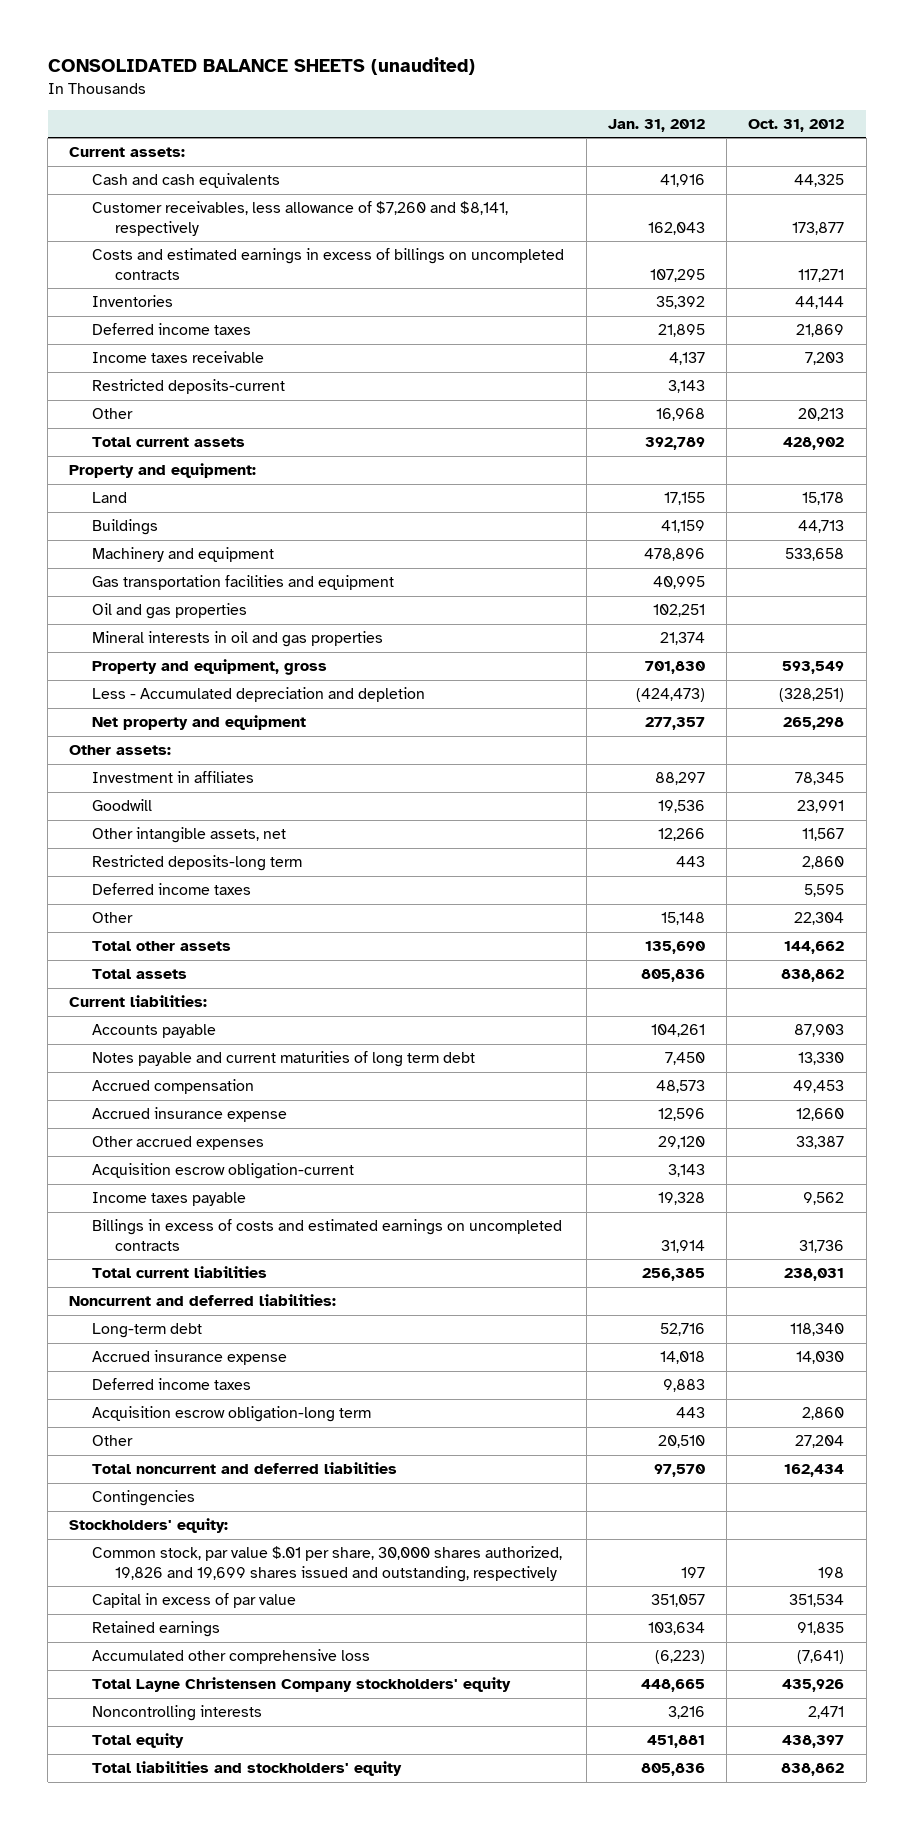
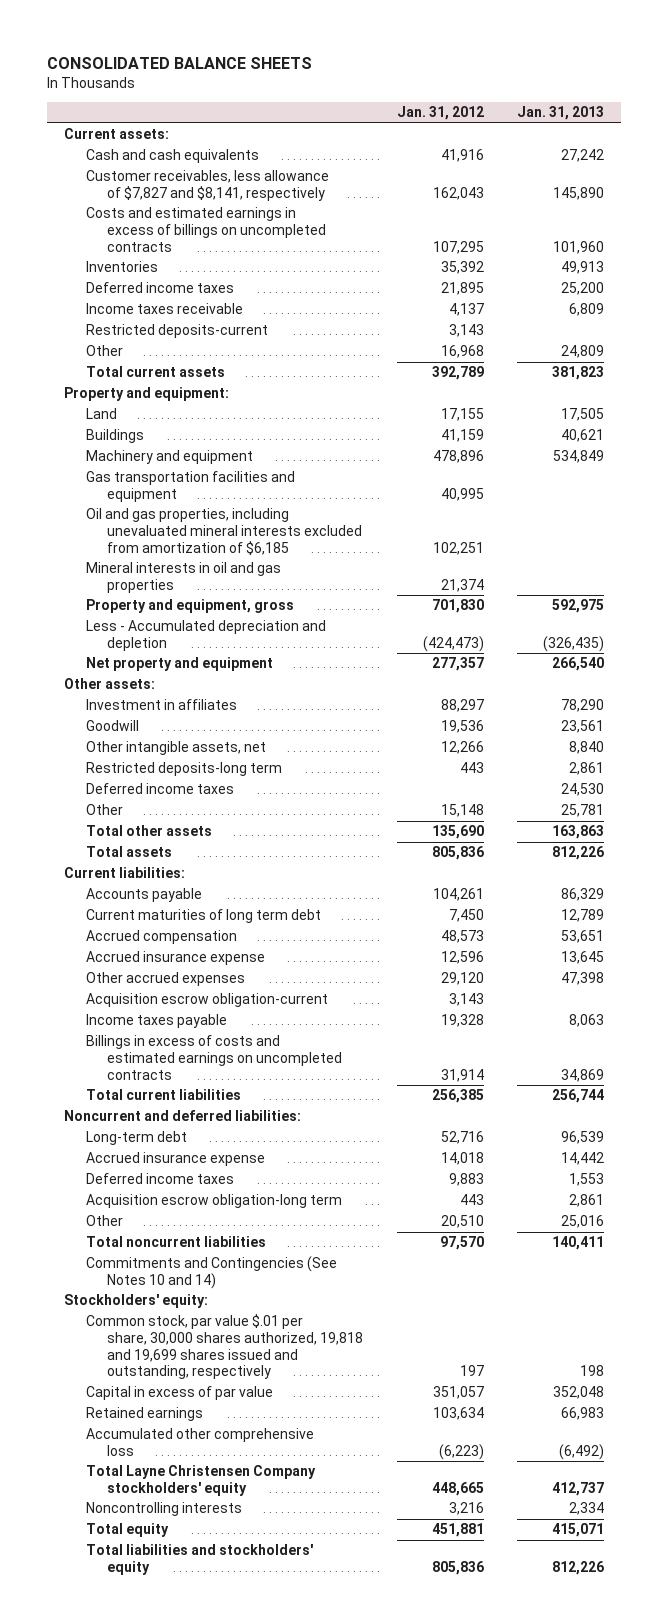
- CONSOLIDATED BALANCE SHEETS (unaudited)
+ CONSOLIDATED BALANCE SHEETS
- | Jan. 31, 2012 | Oct. 31, 2012
+ | Jan. 31, 2012 | Jan. 31, 2013
- Customer receivables, less allowance of $7,260 and $8,141, respectively | 162,043 | 173,877
+ Customer receivables, less allowance of $7,827 and $8,141, respectively | 162,043 | 145,890
- Oil and gas properties | 102,251 |
+ Oil and gas properties, including unevaluated mineral interests excluded from amortization of $6,185 | 102,251 |
- Notes payable and current maturities of long term debt | 7,450 | 13,330
+ Current maturities of long term debt | 7,450 | 12,789
- Total noncurrent and deferred liabilities | 97,570 | 162,434
- Contingencies
+ Total noncurrent liabilities | 97,570 | 140,411
+ Commitments and Contingencies (See Notes 10 and 14)
- Common stock, par value $.01 per share, 30,000 shares authorized, 19,826 and 19,699 shares issued and outstanding, respectively | 197 | 198
+ Common stock, par value $.01 per share, 30,000 shares authorized, 19,818 and 19,699 shares issued and outstanding, respectively | 197 | 198

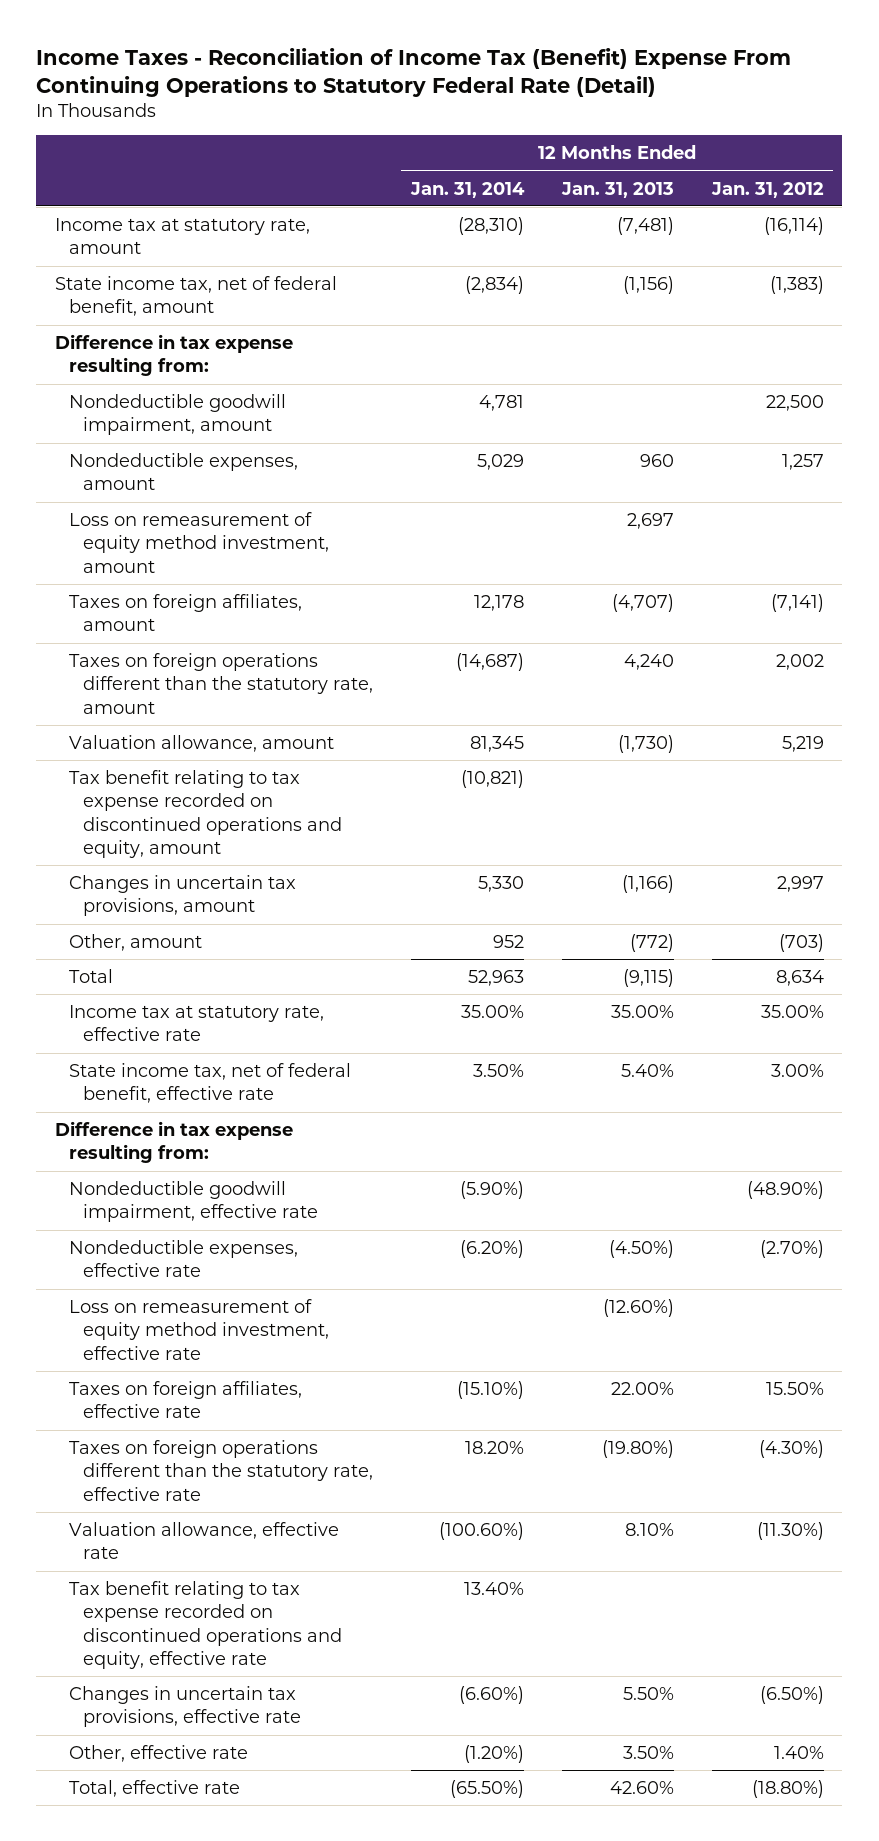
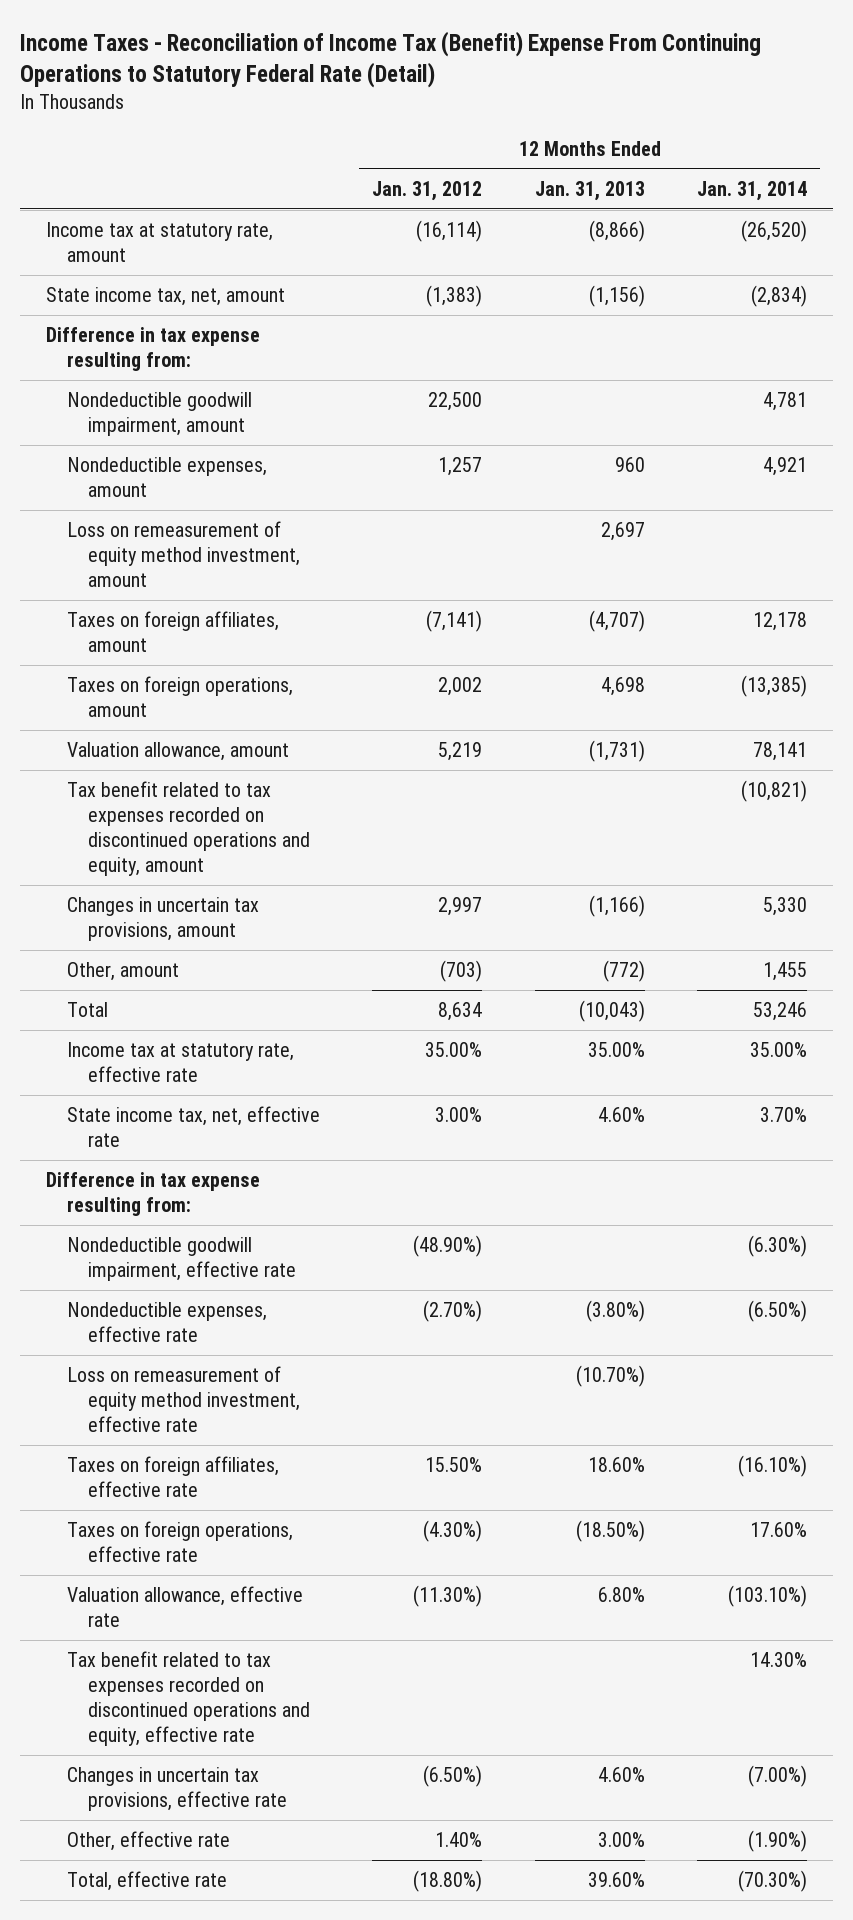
- | 12 Months Ended Jan. 31, 2014 | 12 Months Ended Jan. 31, 2013 | 12 Months Ended Jan. 31, 2012
+ | 12 Months Ended Jan. 31, 2012 | 12 Months Ended Jan. 31, 2013 | 12 Months Ended Jan. 31, 2014
- Income tax at statutory rate, amount | (28,310) | (7,481) | (16,114)
- State income tax, net of federal benefit, amount | (2,834) | (1,156) | (1,383)
+ Income tax at statutory rate, amount | (16,114) | (8,866) | (26,520)
+ State income tax, net, amount | (1,383) | (1,156) | (2,834)
- Nondeductible expenses, amount | 5,029 | 960 | 1,257
+ Nondeductible expenses, amount | 1,257 | 960 | 4,921
- Taxes on foreign operations different than the statutory rate, amount | (14,687) | 4,240 | 2,002
- Valuation allowance, amount | 81,345 | (1,730) | 5,219
- Tax benefit relating to tax expense recorded on discontinued operations and equity, amount | (10,821) | |
+ Taxes on foreign operations, amount | 2,002 | 4,698 | (13,385)
+ Valuation allowance, amount | 5,219 | (1,731) | 78,141
+ Tax benefit related to tax expenses recorded on discontinued operations and equity, amount | | | (10,821)
- Other, amount | 952 | (772) | (703)
- Total | 52,963 | (9,115) | 8,634
+ Other, amount | (703) | (772) | 1,455
+ Total | 8,634 | (10,043) | 53,246
- State income tax, net of federal benefit, effective rate | 3.50% | 5.40% | 3.00%
+ State income tax, net, effective rate | 3.00% | 4.60% | 3.70%
- Nondeductible goodwill impairment, effective rate | (5.90%) | | (48.90%)
- Nondeductible expenses, effective rate | (6.20%) | (4.50%) | (2.70%)
- Loss on remeasurement of equity method investment, effective rate | | (12.60%) |
- Taxes on foreign affiliates, effective rate | (15.10%) | 22.00% | 15.50%
- Taxes on foreign operations different than the statutory rate, effective rate | 18.20% | (19.80%) | (4.30%)
- Valuation allowance, effective rate | (100.60%) | 8.10% | (11.30%)
- Tax benefit relating to tax expense recorded on discontinued operations and equity, effective rate | 13.40% | |
- Changes in uncertain tax provisions, effective rate | (6.60%) | 5.50% | (6.50%)
- Other, effective rate | (1.20%) | 3.50% | 1.40%
- Total, effective rate | (65.50%) | 42.60% | (18.80%)
+ Nondeductible goodwill impairment, effective rate | (48.90%) | | (6.30%)
+ Nondeductible expenses, effective rate | (2.70%) | (3.80%) | (6.50%)
+ Loss on remeasurement of equity method investment, effective rate | | (10.70%) |
+ Taxes on foreign affiliates, effective rate | 15.50% | 18.60% | (16.10%)
+ Taxes on foreign operations, effective rate | (4.30%) | (18.50%) | 17.60%
+ Valuation allowance, effective rate | (11.30%) | 6.80% | (103.10%)
+ Tax benefit related to tax expenses recorded on discontinued operations and equity, effective rate | | | 14.30%
+ Changes in uncertain tax provisions, effective rate | (6.50%) | 4.60% | (7.00%)
+ Other, effective rate | 1.40% | 3.00% | (1.90%)
+ Total, effective rate | (18.80%) | 39.60% | (70.30%)

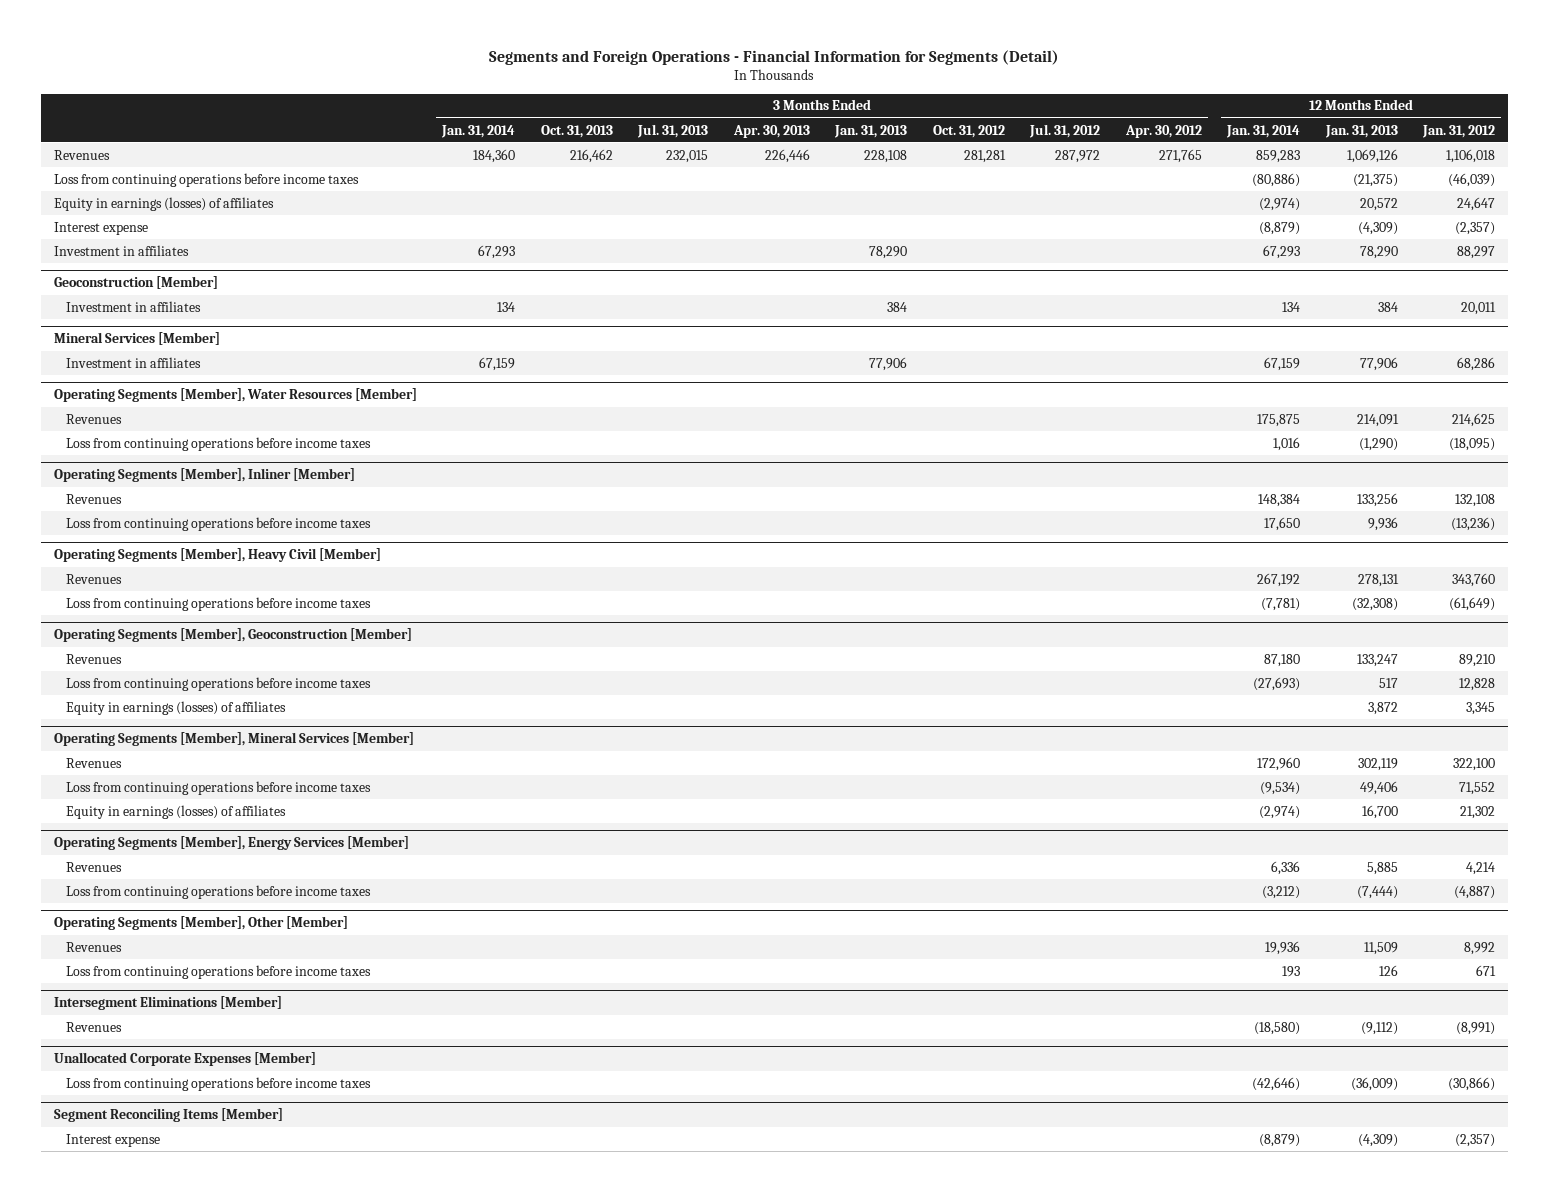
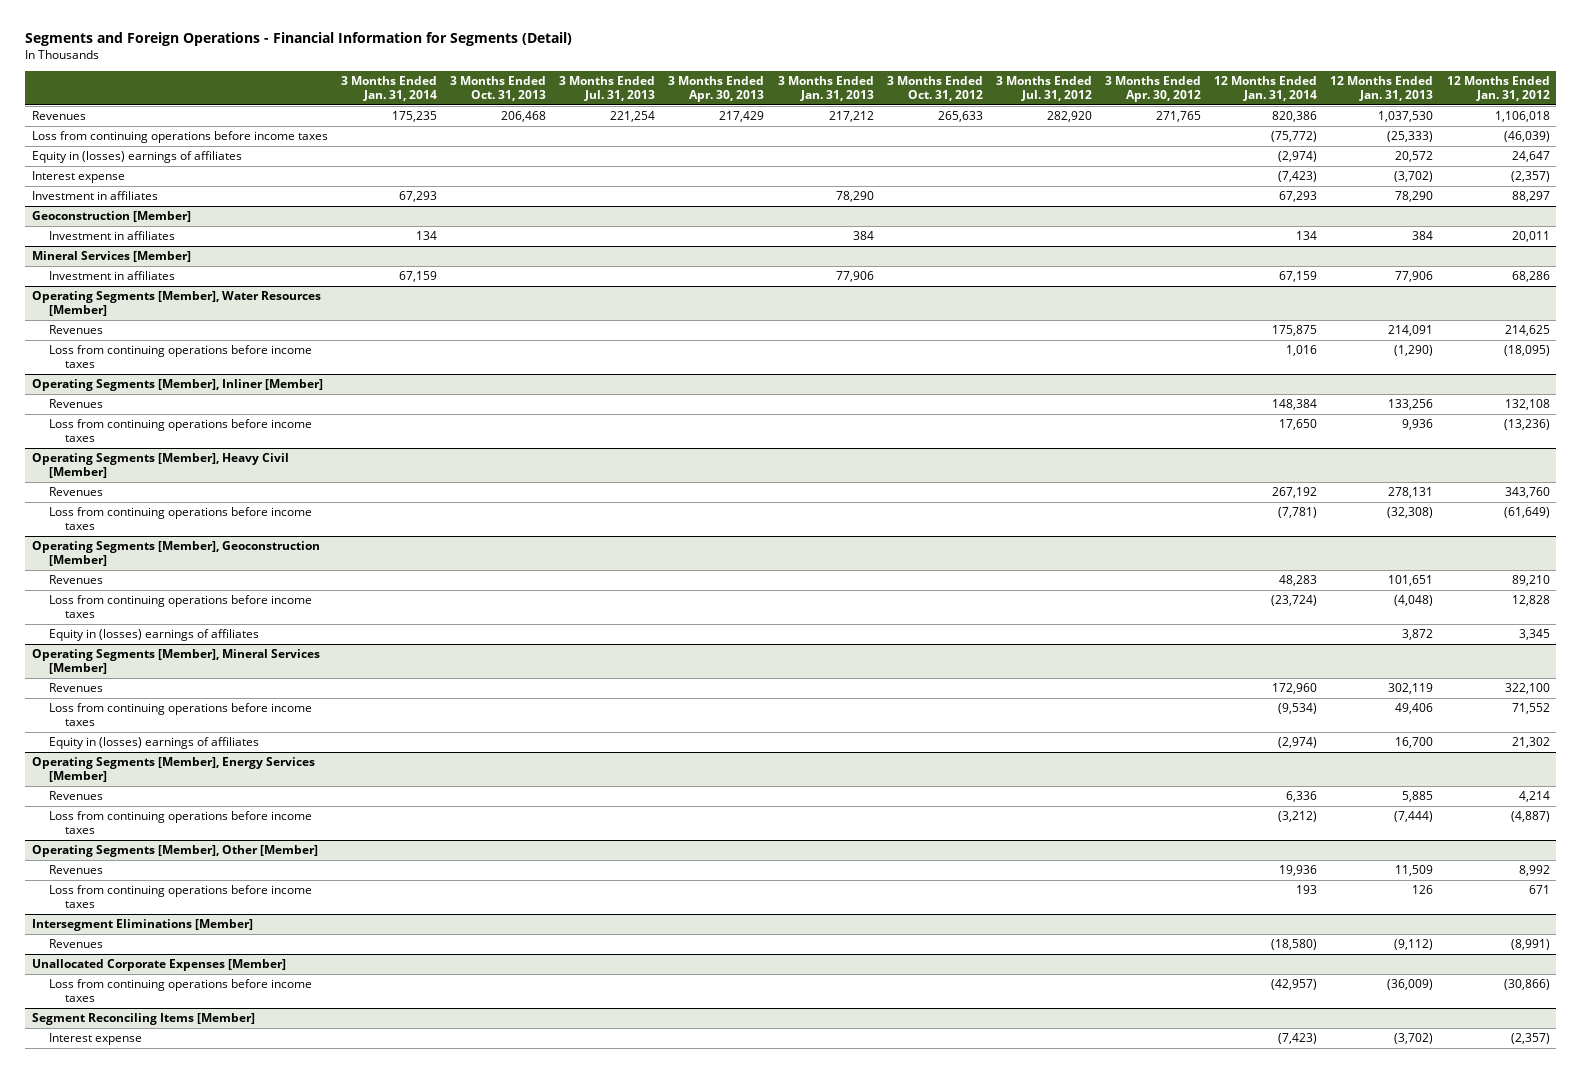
- Revenues | 184,360 | 216,462 | 232,015 | 226,446 | 228,108 | 281,281 | 287,972 | 271,765 | 859,283 | 1,069,126 | 1,106,018
- Loss from continuing operations before income taxes | | | | | | | | | (80,886) | (21,375) | (46,039)
- Equity in earnings (losses) of affiliates | | | | | | | | | (2,974) | 20,572 | 24,647
- Interest expense | | | | | | | | | (8,879) | (4,309) | (2,357)
+ Revenues | 175,235 | 206,468 | 221,254 | 217,429 | 217,212 | 265,633 | 282,920 | 271,765 | 820,386 | 1,037,530 | 1,106,018
+ Loss from continuing operations before income taxes | | | | | | | | | (75,772) | (25,333) | (46,039)
+ Equity in (losses) earnings of affiliates | | | | | | | | | (2,974) | 20,572 | 24,647
+ Interest expense | | | | | | | | | (7,423) | (3,702) | (2,357)
@ Operating Segments [Member], Geoconstruction [Member]
- Revenues | | | | | | | | | 87,180 | 133,247 | 89,210
- Loss from continuing operations before income taxes | | | | | | | | | (27,693) | 517 | 12,828
- Equity in earnings (losses) of affiliates | | | | | | | | | | 3,872 | 3,345
+ Revenues | | | | | | | | | 48,283 | 101,651 | 89,210
+ Loss from continuing operations before income taxes | | | | | | | | | (23,724) | (4,048) | 12,828
+ Equity in (losses) earnings of affiliates | | | | | | | | | | 3,872 | 3,345
@ Operating Segments [Member], Mineral Services [Member]
- Equity in earnings (losses) of affiliates | | | | | | | | | (2,974) | 16,700 | 21,302
+ Equity in (losses) earnings of affiliates | | | | | | | | | (2,974) | 16,700 | 21,302
@ Unallocated Corporate Expenses [Member]
- Loss from continuing operations before income taxes | | | | | | | | | (42,646) | (36,009) | (30,866)
+ Loss from continuing operations before income taxes | | | | | | | | | (42,957) | (36,009) | (30,866)
@ Segment Reconciling Items [Member]
- Interest expense | | | | | | | | | (8,879) | (4,309) | (2,357)
+ Interest expense | | | | | | | | | (7,423) | (3,702) | (2,357)

